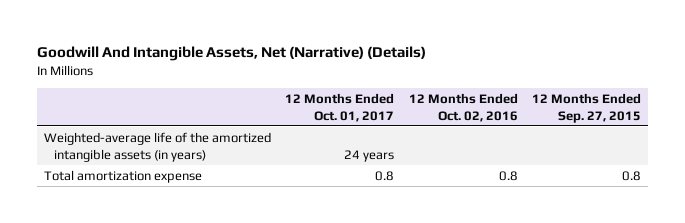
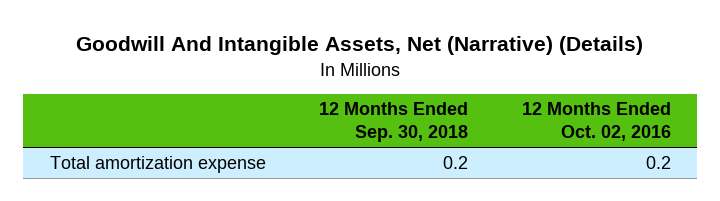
- | 12 Months Ended Oct. 01, 2017 | 12 Months Ended Oct. 02, 2016 | 12 Months Ended Sep. 27, 2015
+ | 12 Months Ended Sep. 30, 2018 | 12 Months Ended Oct. 02, 2016
- Weighted-average life of the amortized intangible assets (in years) | 24 years | |
- Total amortization expense | 0.8 | 0.8 | 0.8
+ Total amortization expense | 0.2 | 0.2

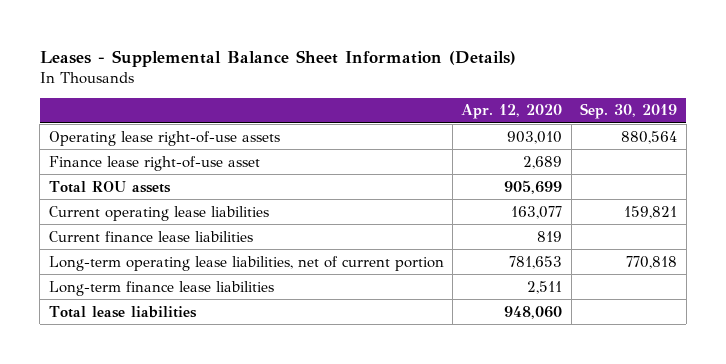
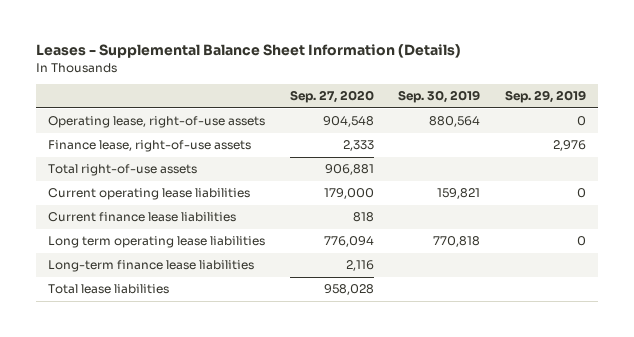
- | Apr. 12, 2020 | Sep. 30, 2019
+ | Sep. 27, 2020 | Sep. 30, 2019 | Sep. 29, 2019
- Operating lease right-of-use assets | 903,010 | 880,564
- Finance lease right-of-use asset | 2,689 |
- Total ROU assets | 905,699 |
+ Operating lease, right-of-use assets | 904,548 | 880,564 | 0
+ Finance lease, right-of-use assets | 2,333 | | 2,976
+ Total right-of-use assets | 906,881 | |
- Long-term operating lease liabilities, net of current portion | 781,653 | 770,818
+ Long term operating lease liabilities | 776,094 | 770,818 | 0

